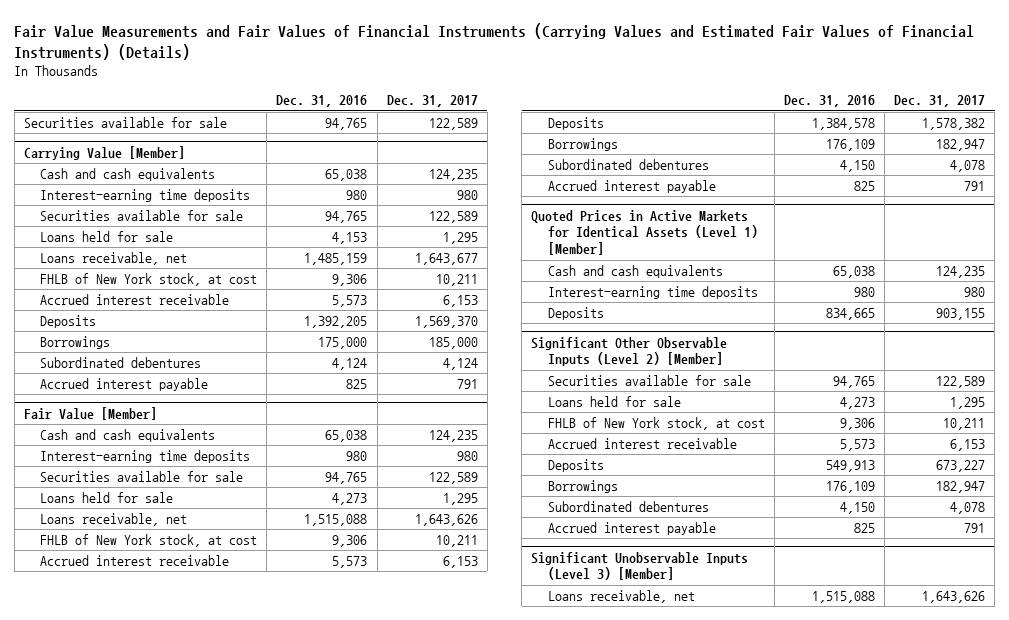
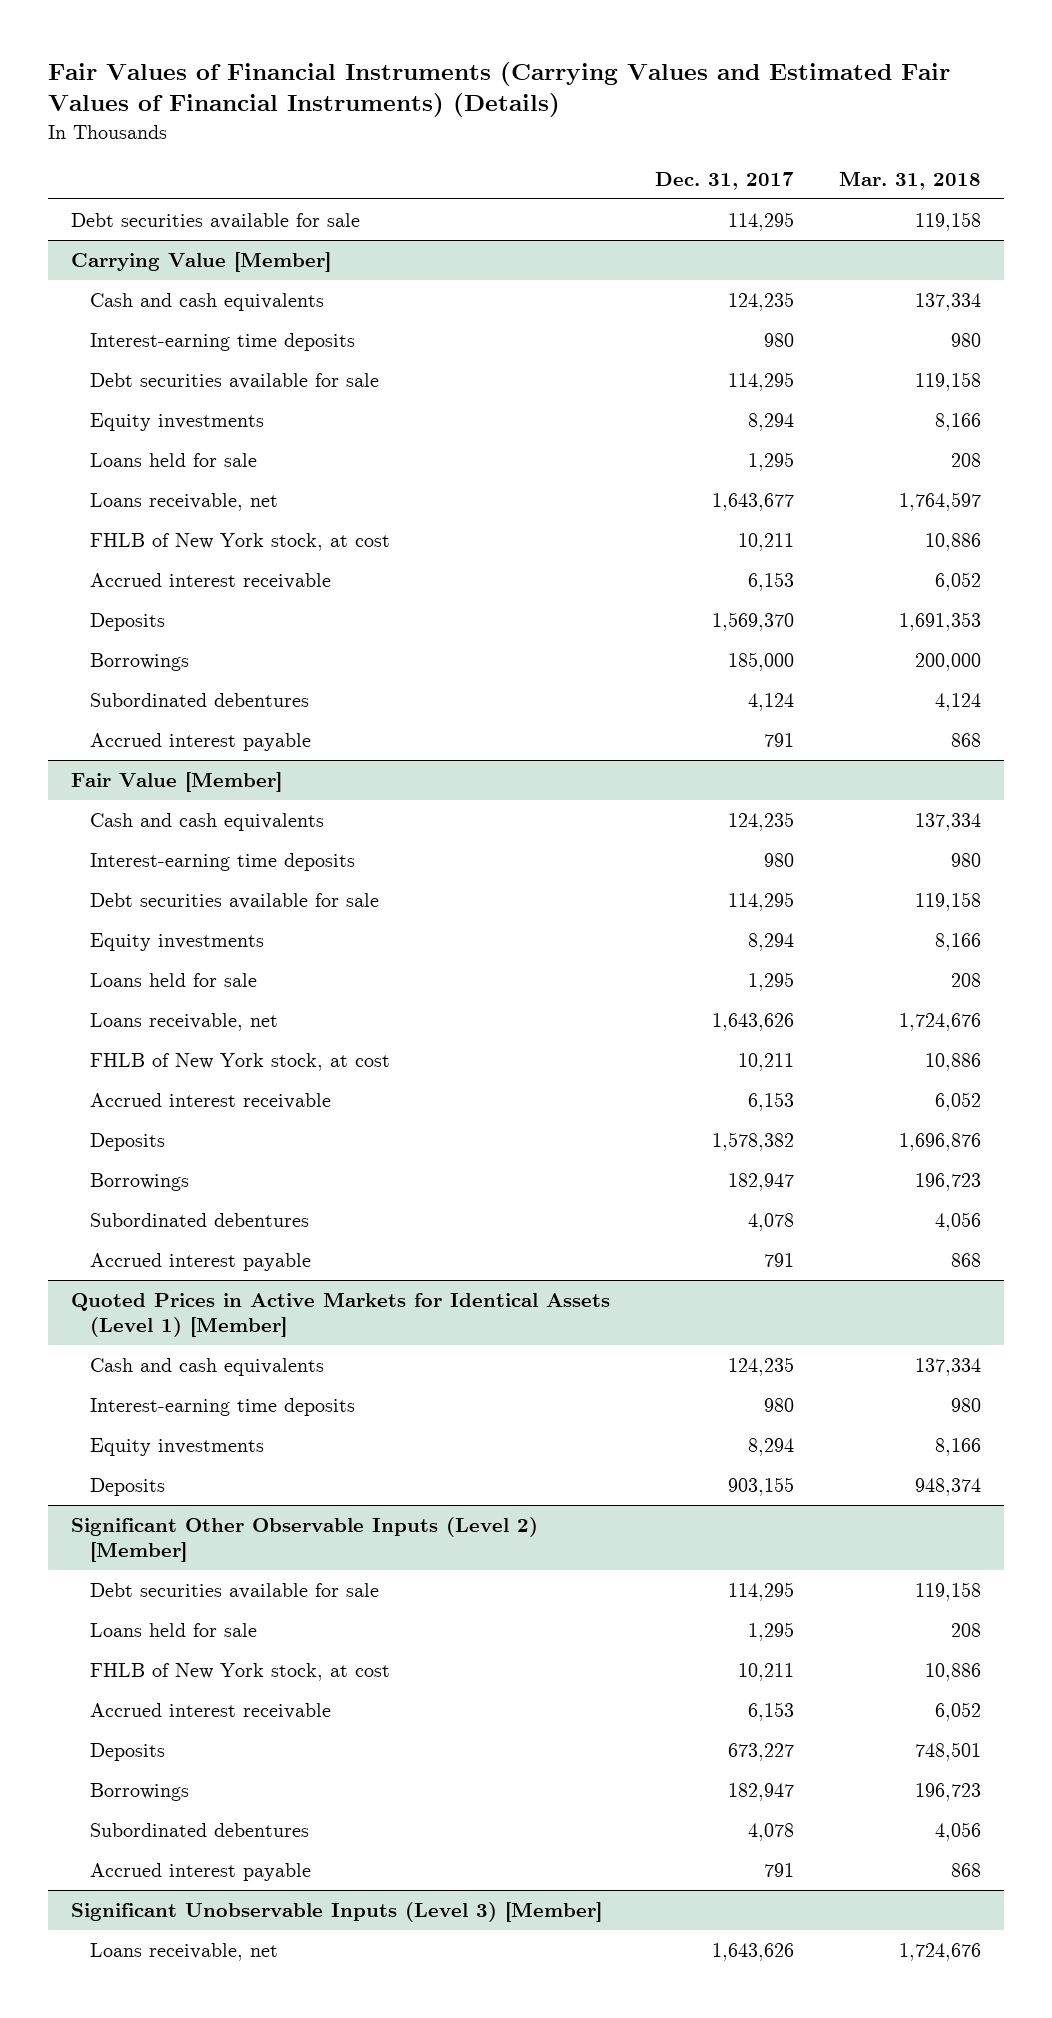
- Fair Value Measurements and Fair Values of Financial Instruments (Carrying Values and Estimated Fair Values of Financial Instruments) (Details)
+ Fair Values of Financial Instruments (Carrying Values and Estimated Fair Values of Financial Instruments) (Details)
- | Dec. 31, 2016 | Dec. 31, 2017
+ | Dec. 31, 2017 | Mar. 31, 2018
- Securities available for sale | 94,765 | 122,589
+ Debt securities available for sale | 114,295 | 119,158
@ Carrying Value [Member]
- Securities available for sale | 94,765 | 122,589
+ Debt securities available for sale | 114,295 | 119,158
+ Equity investments | 8,294 | 8,166
@ Fair Value [Member]
- Securities available for sale | 94,765 | 122,589
+ Debt securities available for sale | 114,295 | 119,158
+ Equity investments | 8,294 | 8,166
@ Quoted Prices in Active Markets for Identical Assets (Level 1) [Member]
+ Equity investments | 8,294 | 8,166
@ Significant Other Observable Inputs (Level 2) [Member]
- Securities available for sale | 94,765 | 122,589
+ Debt securities available for sale | 114,295 | 119,158

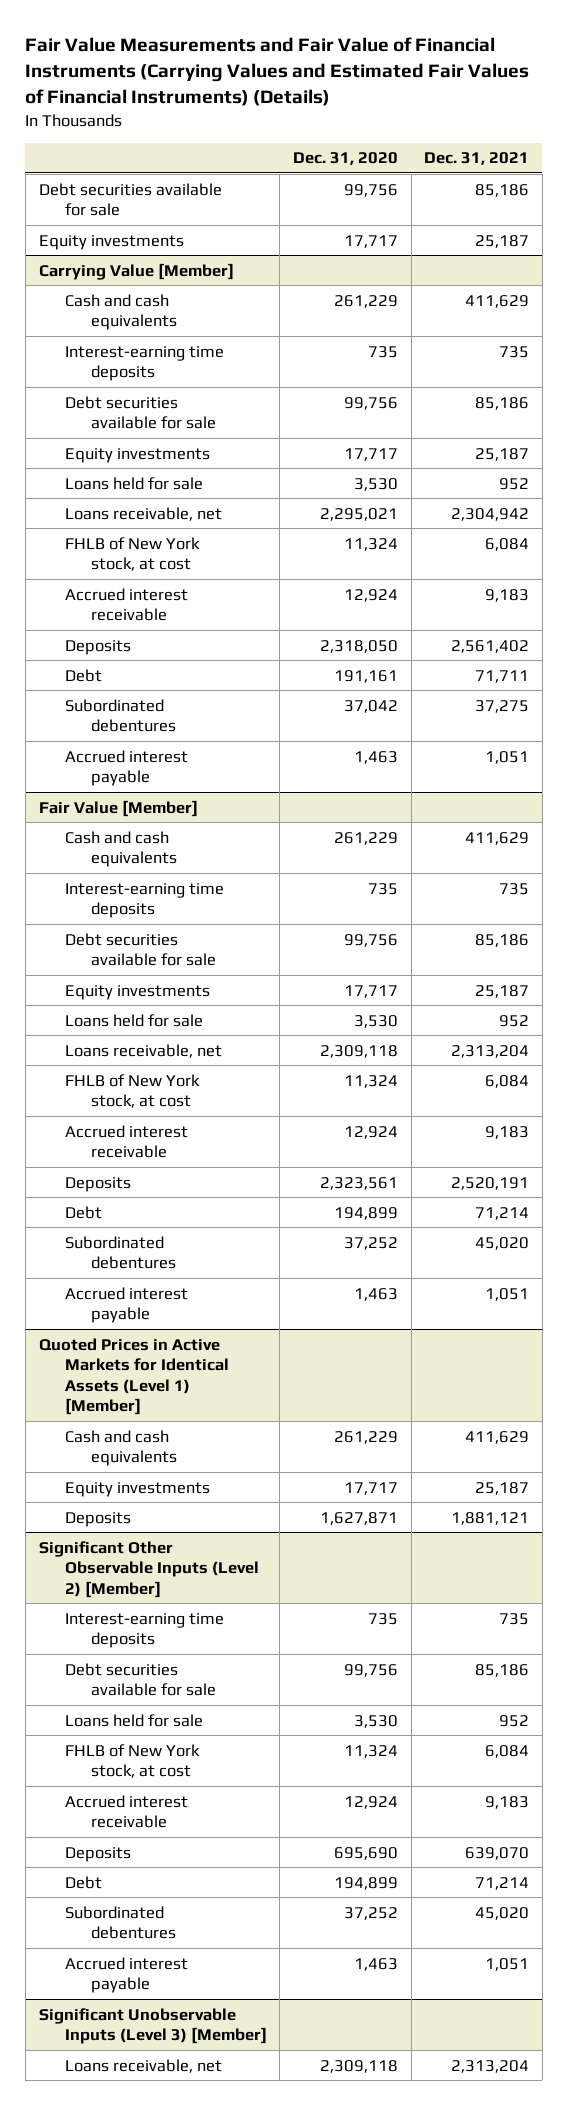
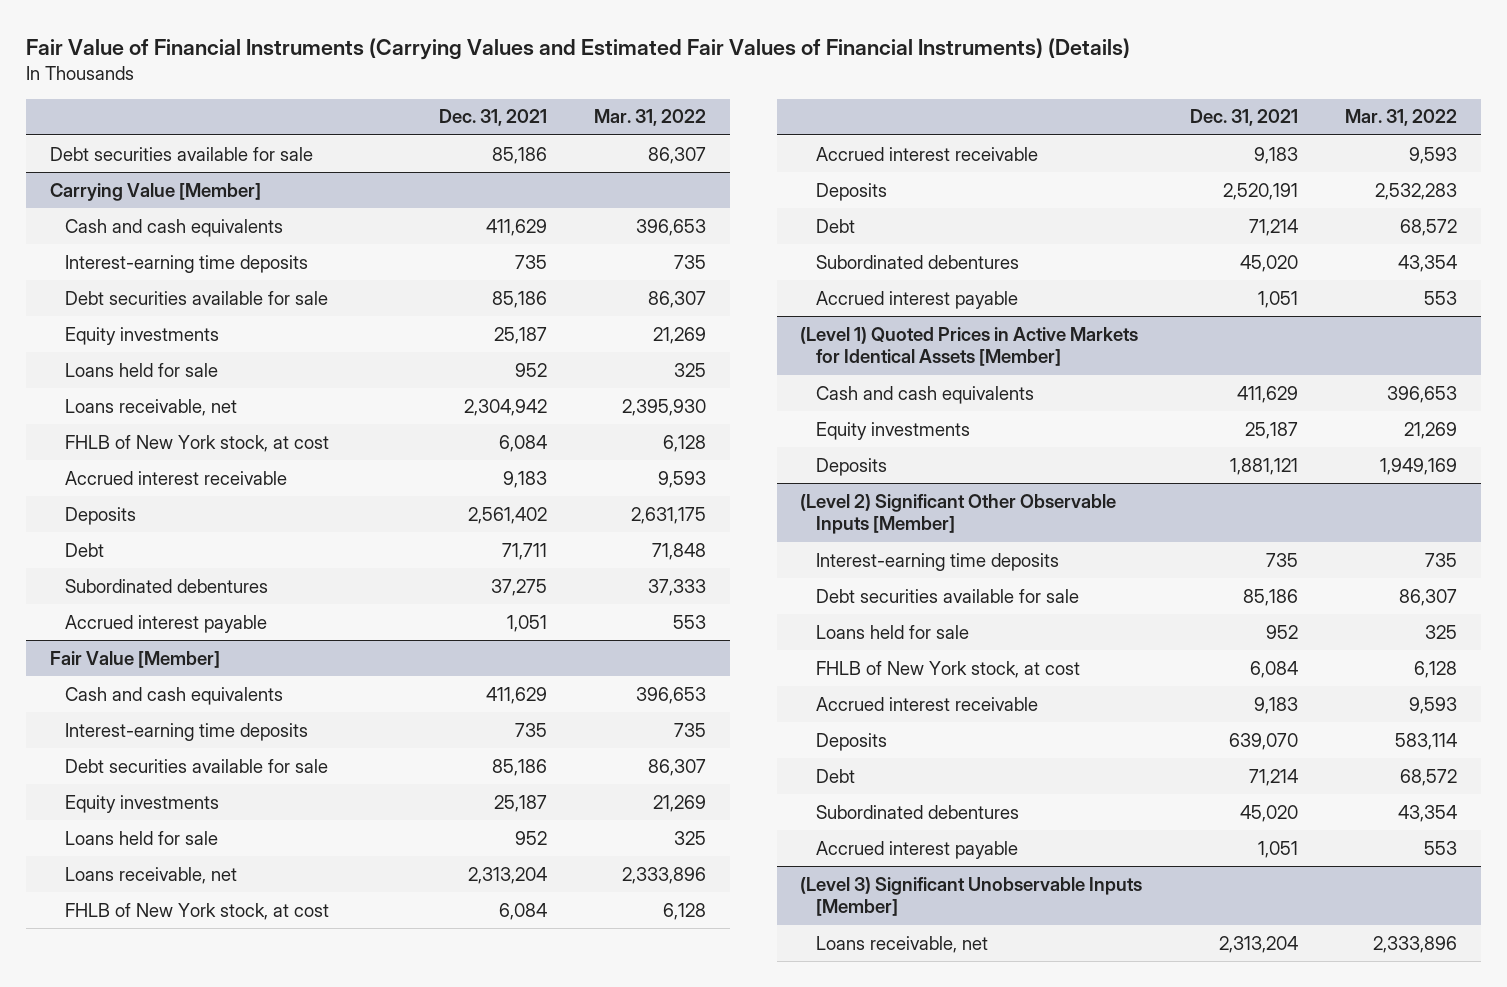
- Fair Value Measurements and Fair Value of Financial Instruments (Carrying Values and Estimated Fair Values of Financial Instruments) (Details)
+ Fair Value of Financial Instruments (Carrying Values and Estimated Fair Values of Financial Instruments) (Details)
- | Dec. 31, 2020 | Dec. 31, 2021
+ | Dec. 31, 2021 | Mar. 31, 2022
- Equity investments | 17,717 | 25,187
- Quoted Prices in Active Markets for Identical Assets (Level 1) [Member]
+ (Level 1) Quoted Prices in Active Markets for Identical Assets [Member]
- Significant Other Observable Inputs (Level 2) [Member]
+ (Level 2) Significant Other Observable Inputs [Member]
- Significant Unobservable Inputs (Level 3) [Member]
+ (Level 3) Significant Unobservable Inputs [Member]

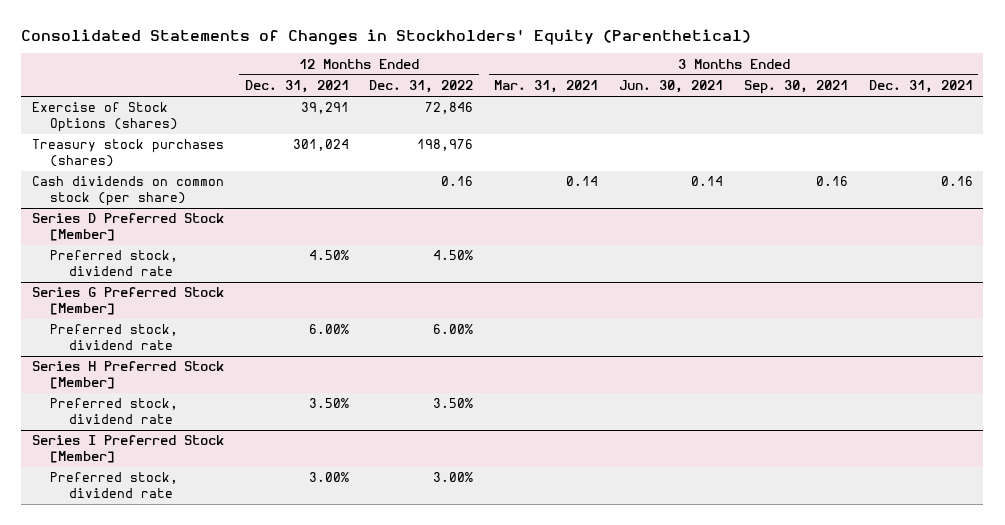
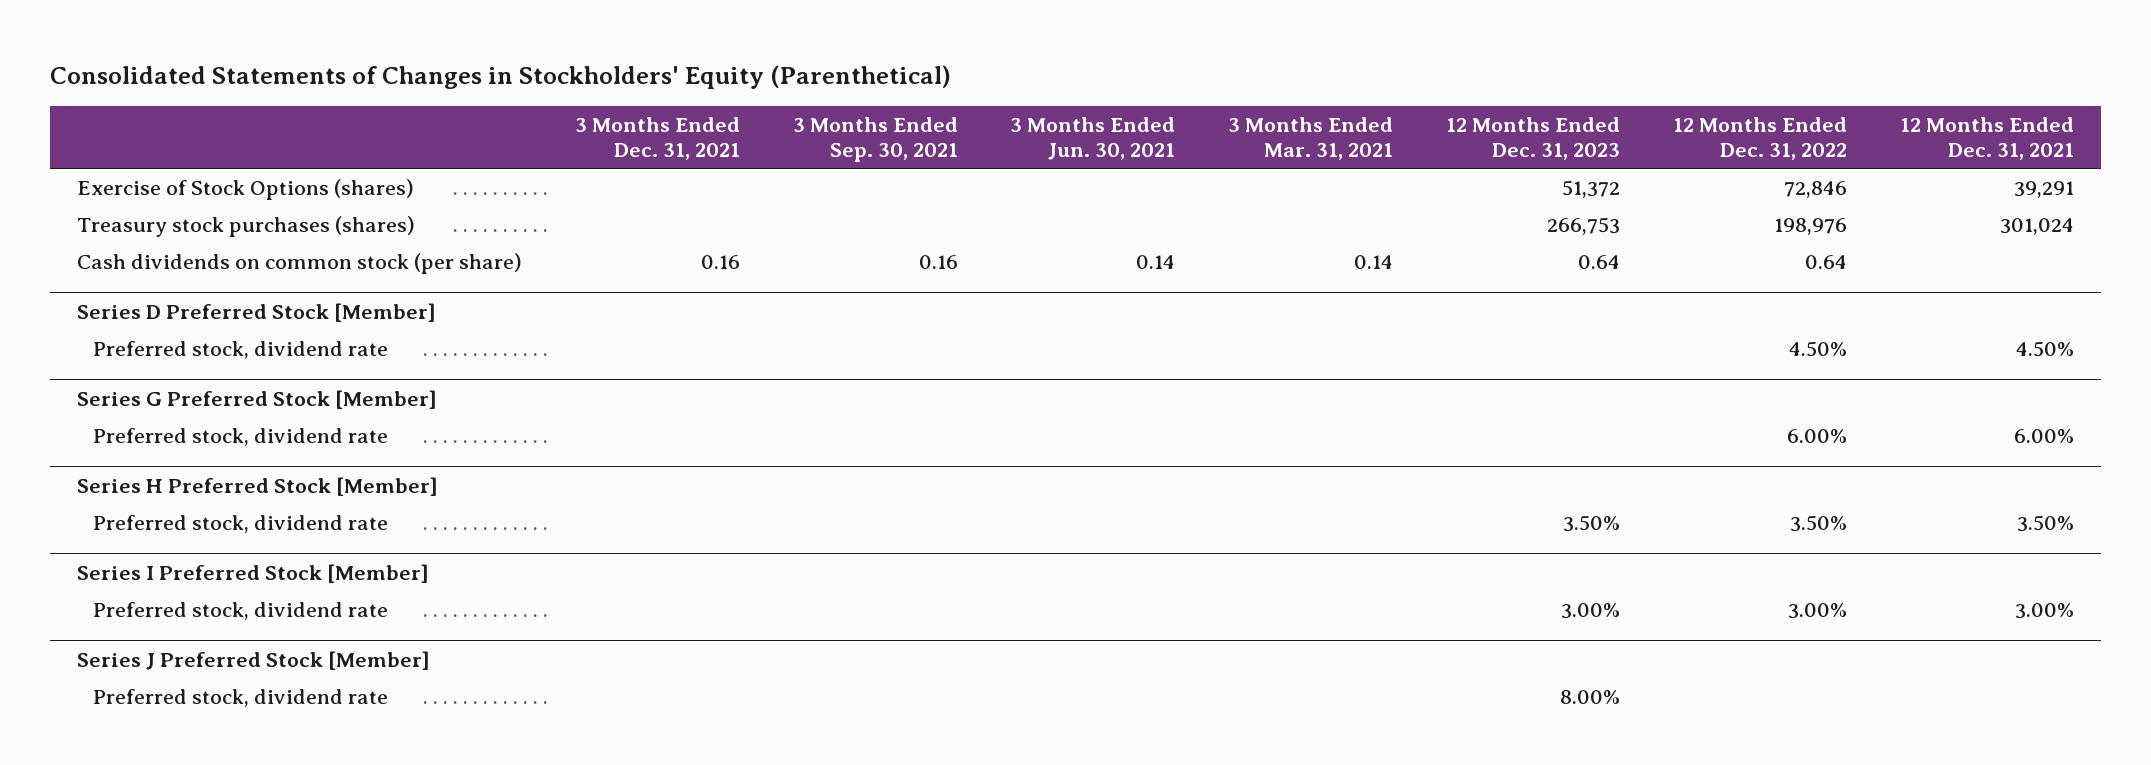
- | 12 Months Ended Dec. 31, 2021 | 12 Months Ended Dec. 31, 2022 | 3 Months Ended Mar. 31, 2021 | 3 Months Ended Jun. 30, 2021 | 3 Months Ended Sep. 30, 2021 | 3 Months Ended Dec. 31, 2021
+ | 3 Months Ended Dec. 31, 2021 | 3 Months Ended Sep. 30, 2021 | 3 Months Ended Jun. 30, 2021 | 3 Months Ended Mar. 31, 2021 | 12 Months Ended Dec. 31, 2023 | 12 Months Ended Dec. 31, 2022 | 12 Months Ended Dec. 31, 2021
- Cash dividends on common stock (per share) | | 0.16 | 0.14 | 0.14 | 0.16 | 0.16
+ Cash dividends on common stock (per share) | 0.16 | 0.16 | 0.14 | 0.14 | 0.64 | 0.64 |
+ Series J Preferred Stock [Member]
+ Preferred stock, dividend rate | | | | | 8.00% | |

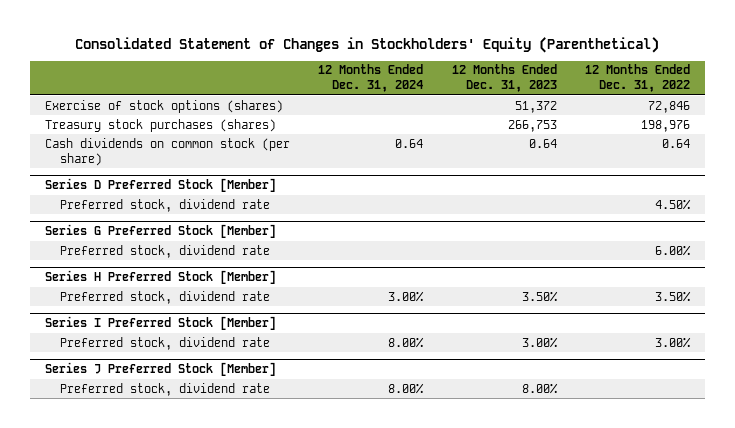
- Consolidated Statements of Changes in Stockholders' Equity (Parenthetical)
+ Consolidated Statement of Changes in Stockholders' Equity (Parenthetical)
- | 3 Months Ended Dec. 31, 2021 | 3 Months Ended Sep. 30, 2021 | 3 Months Ended Jun. 30, 2021 | 3 Months Ended Mar. 31, 2021 | 12 Months Ended Dec. 31, 2023 | 12 Months Ended Dec. 31, 2022 | 12 Months Ended Dec. 31, 2021
+ | 12 Months Ended Dec. 31, 2024 | 12 Months Ended Dec. 31, 2023 | 12 Months Ended Dec. 31, 2022
- Exercise of Stock Options (shares) | | | | | 51,372 | 72,846 | 39,291
+ Exercise of stock options (shares) | | 51,372 | 72,846

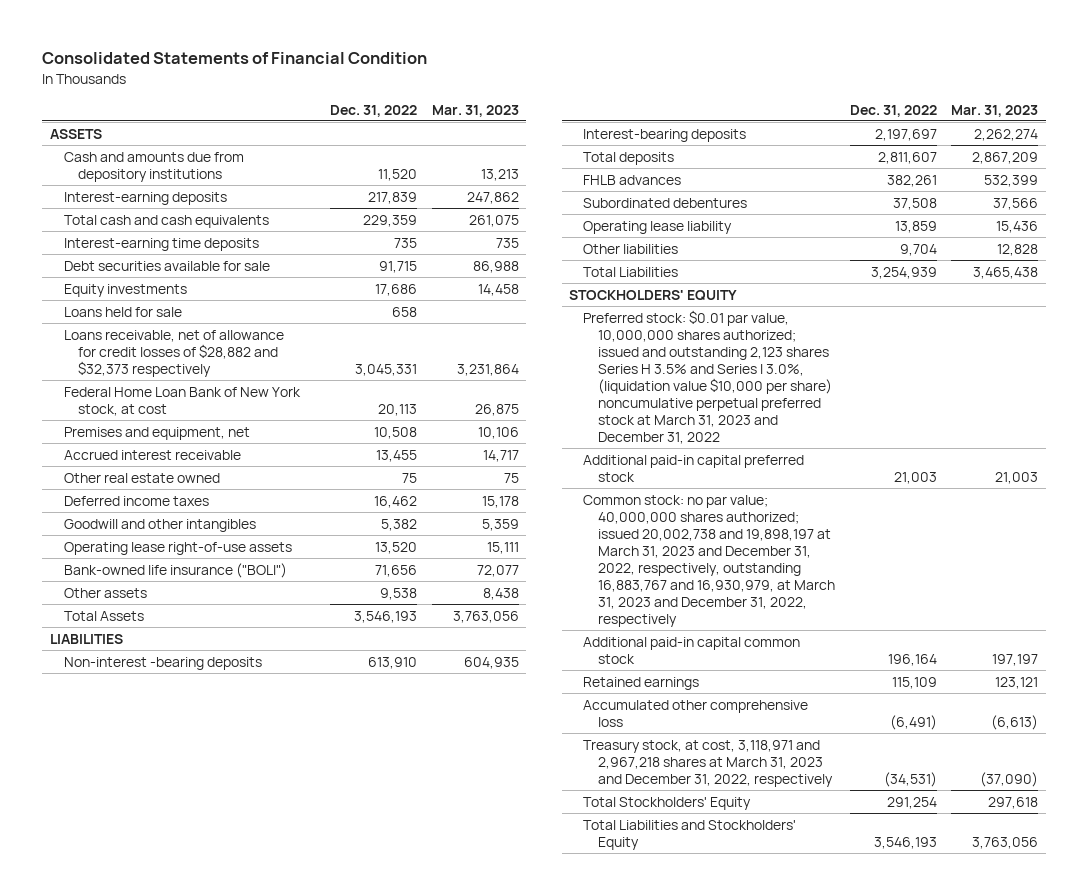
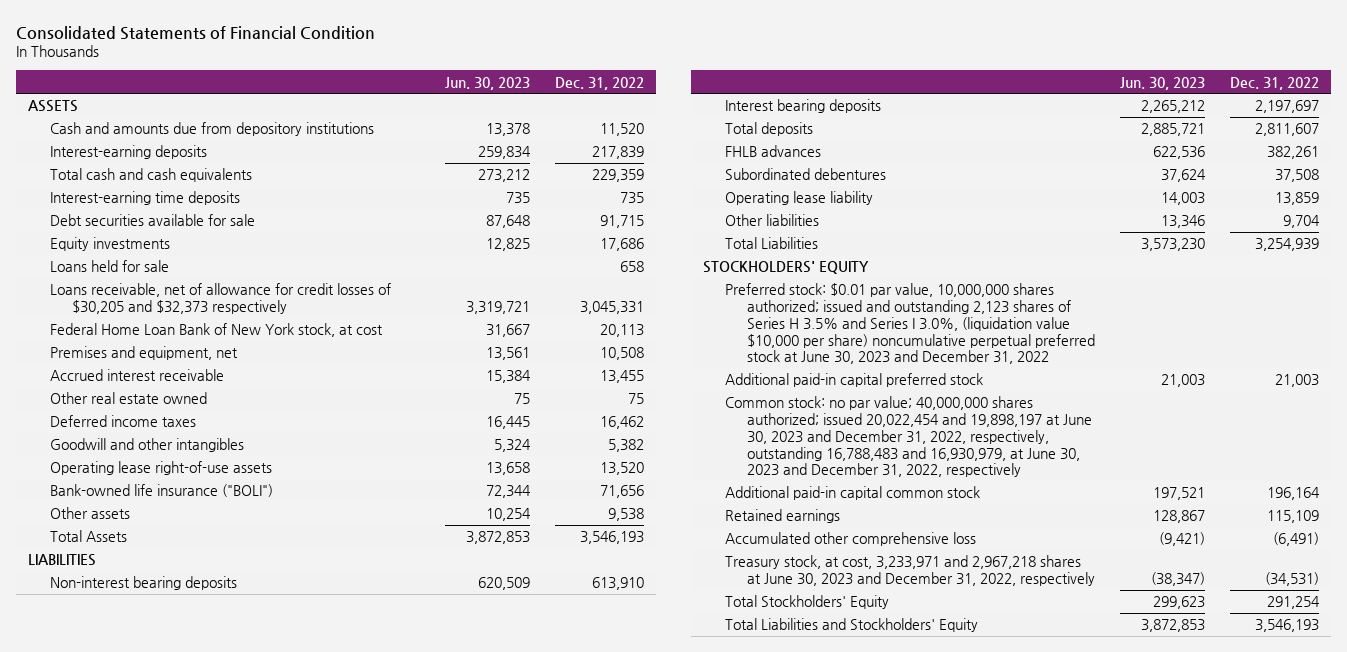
- | Dec. 31, 2022 | Mar. 31, 2023
+ | Jun. 30, 2023 | Dec. 31, 2022
- Loans receivable, net of allowance for credit losses of $28,882 and $32,373 respectively | 3,045,331 | 3,231,864
+ Loans receivable, net of allowance for credit losses of $30,205 and $32,373 respectively | 3,319,721 | 3,045,331
- Non-interest -bearing deposits | 613,910 | 604,935
- Interest-bearing deposits | 2,197,697 | 2,262,274
+ Non-interest bearing deposits | 620,509 | 613,910
+ Interest bearing deposits | 2,265,212 | 2,197,697
- Preferred stock: $0.01 par value, 10,000,000 shares authorized; issued and outstanding 2,123 shares Series H 3.5% and Series I 3.0%, (liquidation value $10,000 per share) noncumulative perpetual preferred stock at March 31, 2023 and December 31, 2022
+ Preferred stock: $0.01 par value, 10,000,000 shares authorized; issued and outstanding 2,123 shares of Series H 3.5% and Series I 3.0%, (liquidation value $10,000 per share) noncumulative perpetual preferred stock at June 30, 2023 and December 31, 2022
- Common stock: no par value; 40,000,000 shares authorized; issued 20,002,738 and 19,898,197 at March 31, 2023 and December 31, 2022, respectively, outstanding 16,883,767 and 16,930,979, at March 31, 2023 and December 31, 2022, respectively
+ Common stock: no par value; 40,000,000 shares authorized; issued 20,022,454 and 19,898,197 at June 30, 2023 and December 31, 2022, respectively, outstanding 16,788,483 and 16,930,979, at June 30, 2023 and December 31, 2022, respectively
- Treasury stock, at cost, 3,118,971 and 2,967,218 shares at March 31, 2023 and December 31, 2022, respectively | (34,531) | (37,090)
+ Treasury stock, at cost, 3,233,971 and 2,967,218 shares at June 30, 2023 and December 31, 2022, respectively | (38,347) | (34,531)

